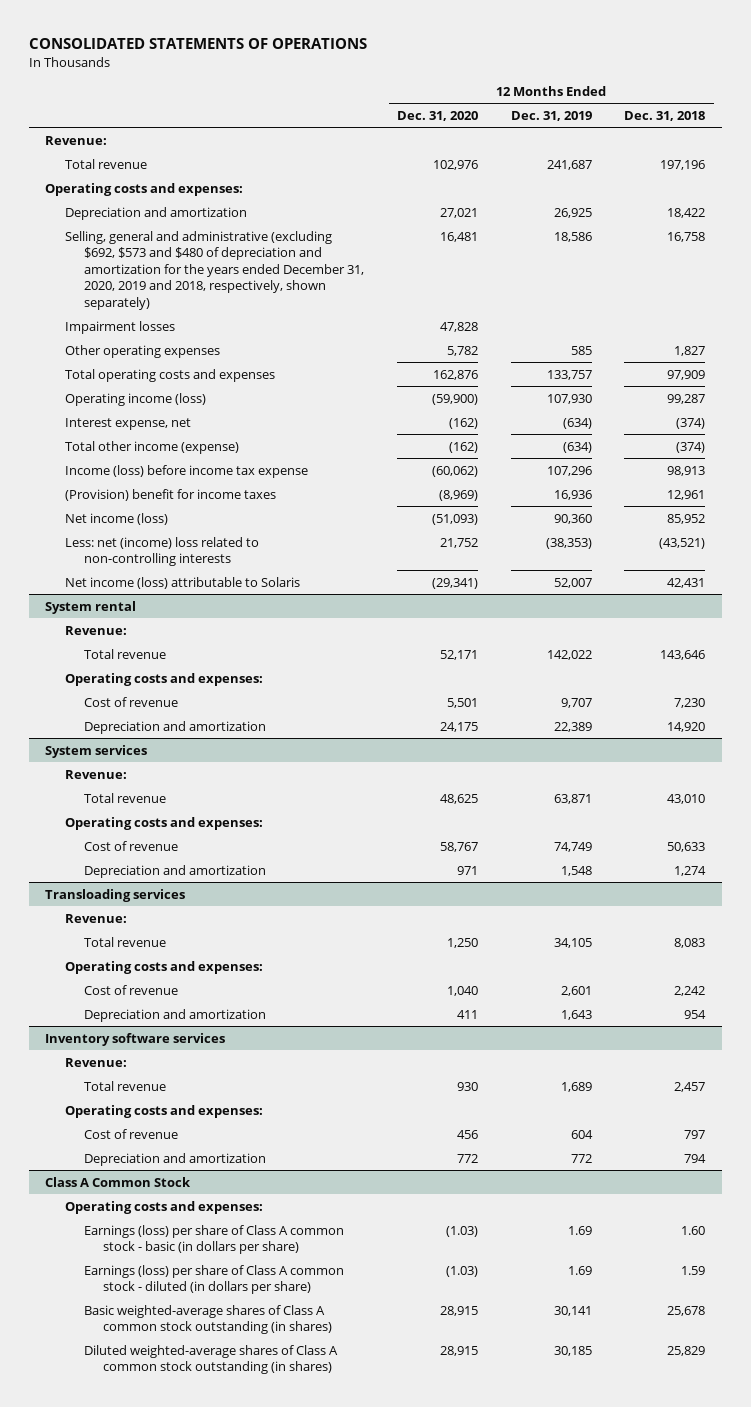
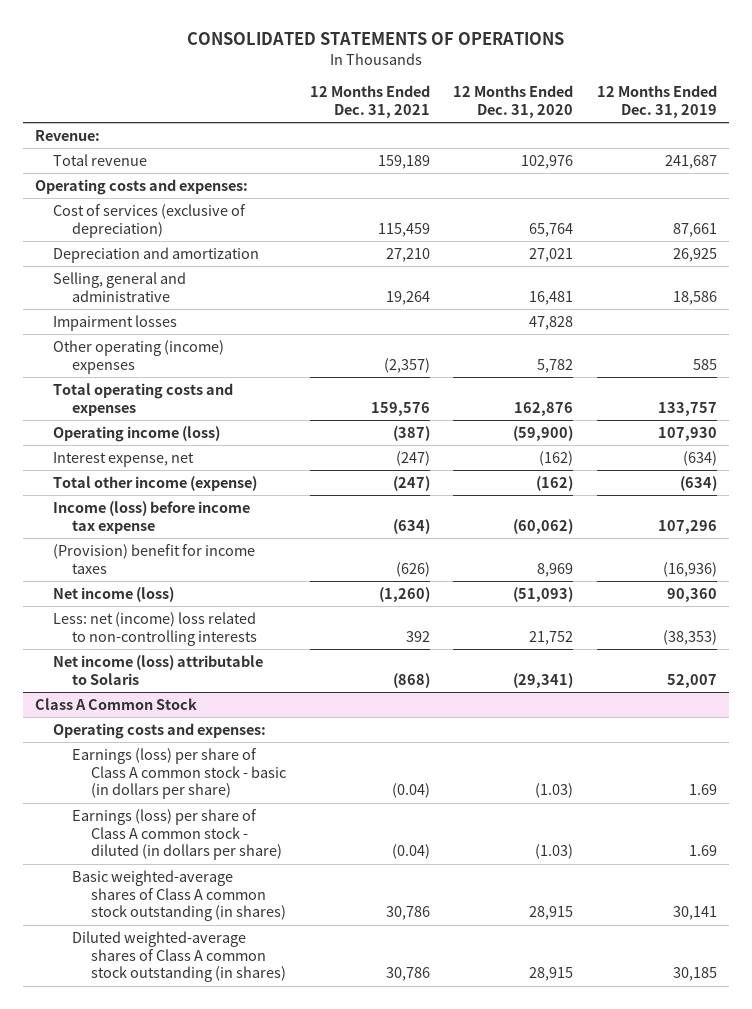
- | 12 Months Ended Dec. 31, 2020 | 12 Months Ended Dec. 31, 2019 | 12 Months Ended Dec. 31, 2018
+ | 12 Months Ended Dec. 31, 2021 | 12 Months Ended Dec. 31, 2020 | 12 Months Ended Dec. 31, 2019
+ Cost of services (exclusive of depreciation) | 115,459 | 65,764 | 87,661
- Selling, general and administrative (excluding $692, $573 and $480 of depreciation and amortization for the years ended December 31, 2020, 2019 and 2018, respectively, shown separately) | 16,481 | 18,586 | 16,758
+ Selling, general and administrative | 19,264 | 16,481 | 18,586
- Other operating expenses | 5,782 | 585 | 1,827
+ Other operating (income) expenses | (2,357) | 5,782 | 585
- (Provision) benefit for income taxes | (8,969) | 16,936 | 12,961
+ (Provision) benefit for income taxes | (626) | 8,969 | (16,936)
- System rental
- Revenue:
- Total revenue | 52,171 | 142,022 | 143,646
- Operating costs and expenses:
- Cost of revenue | 5,501 | 9,707 | 7,230
- Depreciation and amortization | 24,175 | 22,389 | 14,920
- System services
- Revenue:
- Total revenue | 48,625 | 63,871 | 43,010
- Operating costs and expenses:
- Cost of revenue | 58,767 | 74,749 | 50,633
- Depreciation and amortization | 971 | 1,548 | 1,274
- Transloading services
- Revenue:
- Total revenue | 1,250 | 34,105 | 8,083
- Operating costs and expenses:
- Cost of revenue | 1,040 | 2,601 | 2,242
- Depreciation and amortization | 411 | 1,643 | 954
- Inventory software services
- Revenue:
- Total revenue | 930 | 1,689 | 2,457
- Operating costs and expenses:
- Cost of revenue | 456 | 604 | 797
- Depreciation and amortization | 772 | 772 | 794

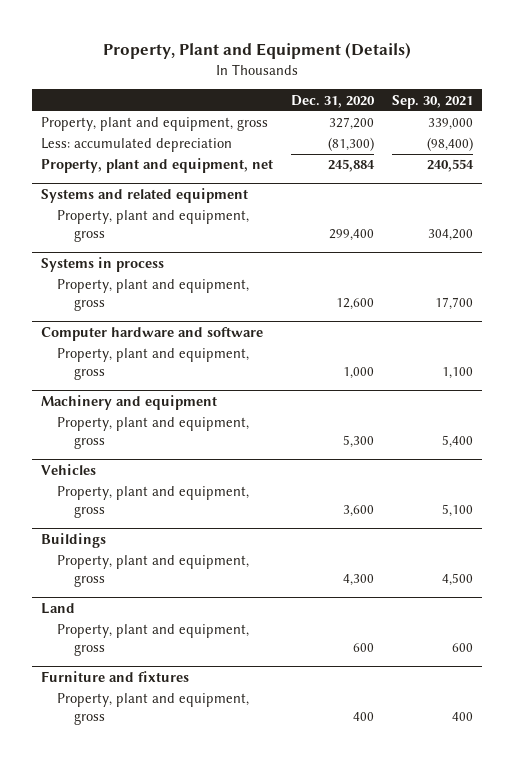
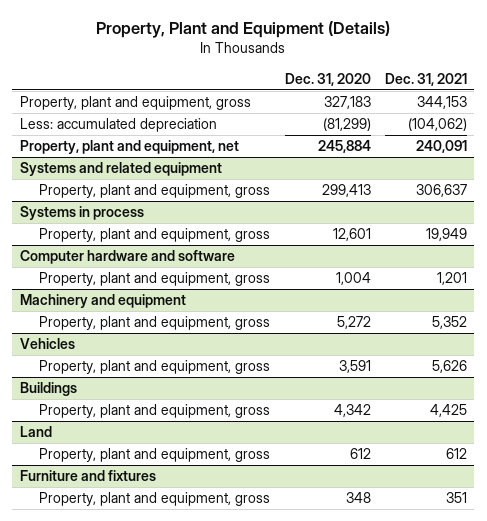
- | Dec. 31, 2020 | Sep. 30, 2021
+ | Dec. 31, 2020 | Dec. 31, 2021
- Property, plant and equipment, gross | 327,200 | 339,000
- Less: accumulated depreciation | (81,300) | (98,400)
+ Property, plant and equipment, gross | 327,183 | 344,153
+ Less: accumulated depreciation | (81,299) | (104,062)
@ Systems and related equipment
- Property, plant and equipment, gross | 299,400 | 304,200
+ Property, plant and equipment, gross | 299,413 | 306,637
@ Systems in process
- Property, plant and equipment, gross | 12,600 | 17,700
+ Property, plant and equipment, gross | 12,601 | 19,949
@ Computer hardware and software
- Property, plant and equipment, gross | 1,000 | 1,100
+ Property, plant and equipment, gross | 1,004 | 1,201
@ Machinery and equipment
- Property, plant and equipment, gross | 5,300 | 5,400
+ Property, plant and equipment, gross | 5,272 | 5,352
@ Vehicles
- Property, plant and equipment, gross | 3,600 | 5,100
+ Property, plant and equipment, gross | 3,591 | 5,626
@ Buildings
- Property, plant and equipment, gross | 4,300 | 4,500
+ Property, plant and equipment, gross | 4,342 | 4,425
@ Land
- Property, plant and equipment, gross | 600 | 600
+ Property, plant and equipment, gross | 612 | 612
@ Furniture and fixtures
- Property, plant and equipment, gross | 400 | 400
+ Property, plant and equipment, gross | 348 | 351

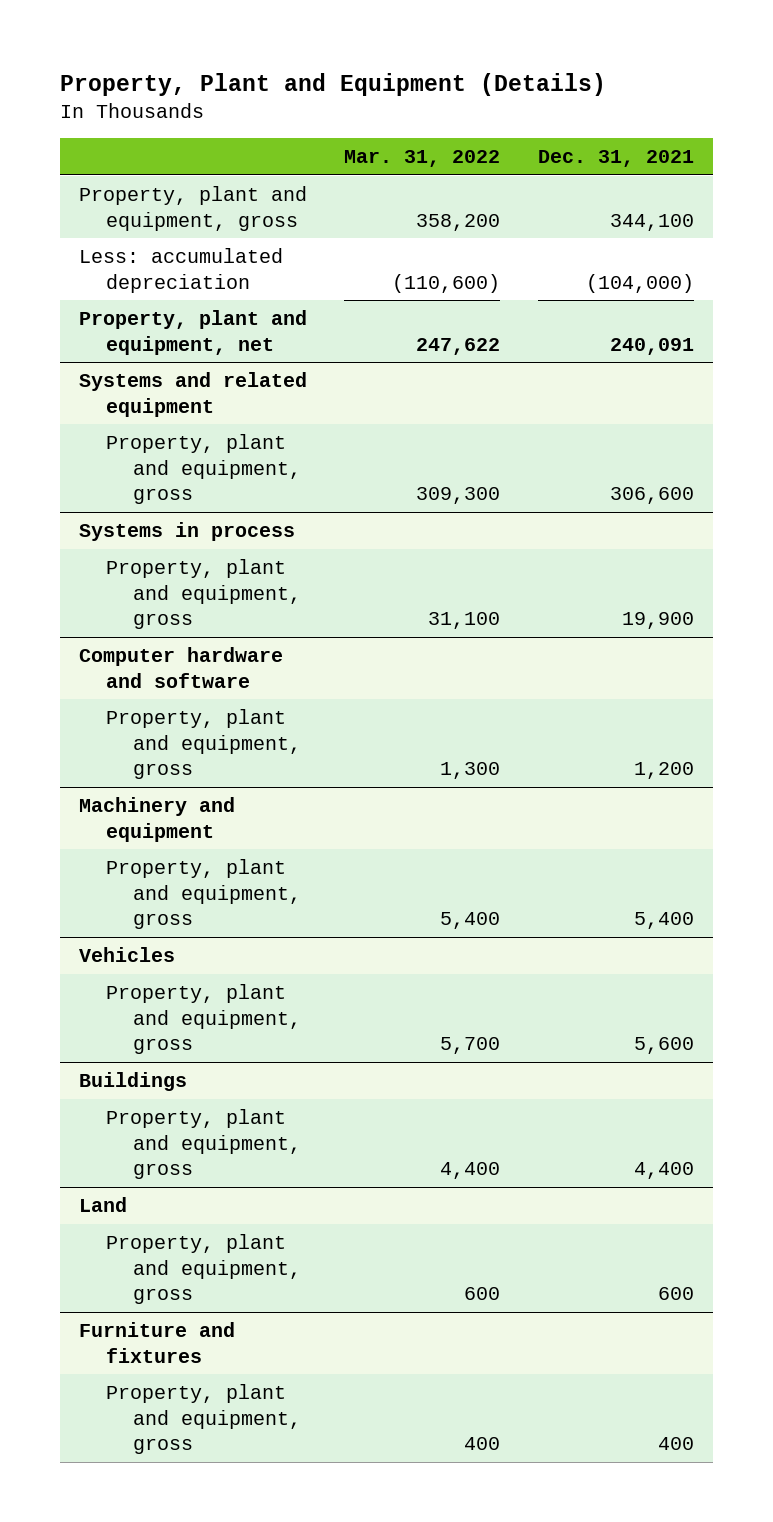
- | Dec. 31, 2020 | Dec. 31, 2021
+ | Mar. 31, 2022 | Dec. 31, 2021
- Property, plant and equipment, gross | 327,183 | 344,153
- Less: accumulated depreciation | (81,299) | (104,062)
+ Property, plant and equipment, gross | 358,200 | 344,100
+ Less: accumulated depreciation | (110,600) | (104,000)
@ Systems and related equipment
- Property, plant and equipment, gross | 299,413 | 306,637
+ Property, plant and equipment, gross | 309,300 | 306,600
@ Systems in process
- Property, plant and equipment, gross | 12,601 | 19,949
+ Property, plant and equipment, gross | 31,100 | 19,900
@ Computer hardware and software
- Property, plant and equipment, gross | 1,004 | 1,201
+ Property, plant and equipment, gross | 1,300 | 1,200
@ Machinery and equipment
- Property, plant and equipment, gross | 5,272 | 5,352
+ Property, plant and equipment, gross | 5,400 | 5,400
@ Vehicles
- Property, plant and equipment, gross | 3,591 | 5,626
+ Property, plant and equipment, gross | 5,700 | 5,600
@ Buildings
- Property, plant and equipment, gross | 4,342 | 4,425
+ Property, plant and equipment, gross | 4,400 | 4,400
@ Land
- Property, plant and equipment, gross | 612 | 612
+ Property, plant and equipment, gross | 600 | 600
@ Furniture and fixtures
- Property, plant and equipment, gross | 348 | 351
+ Property, plant and equipment, gross | 400 | 400

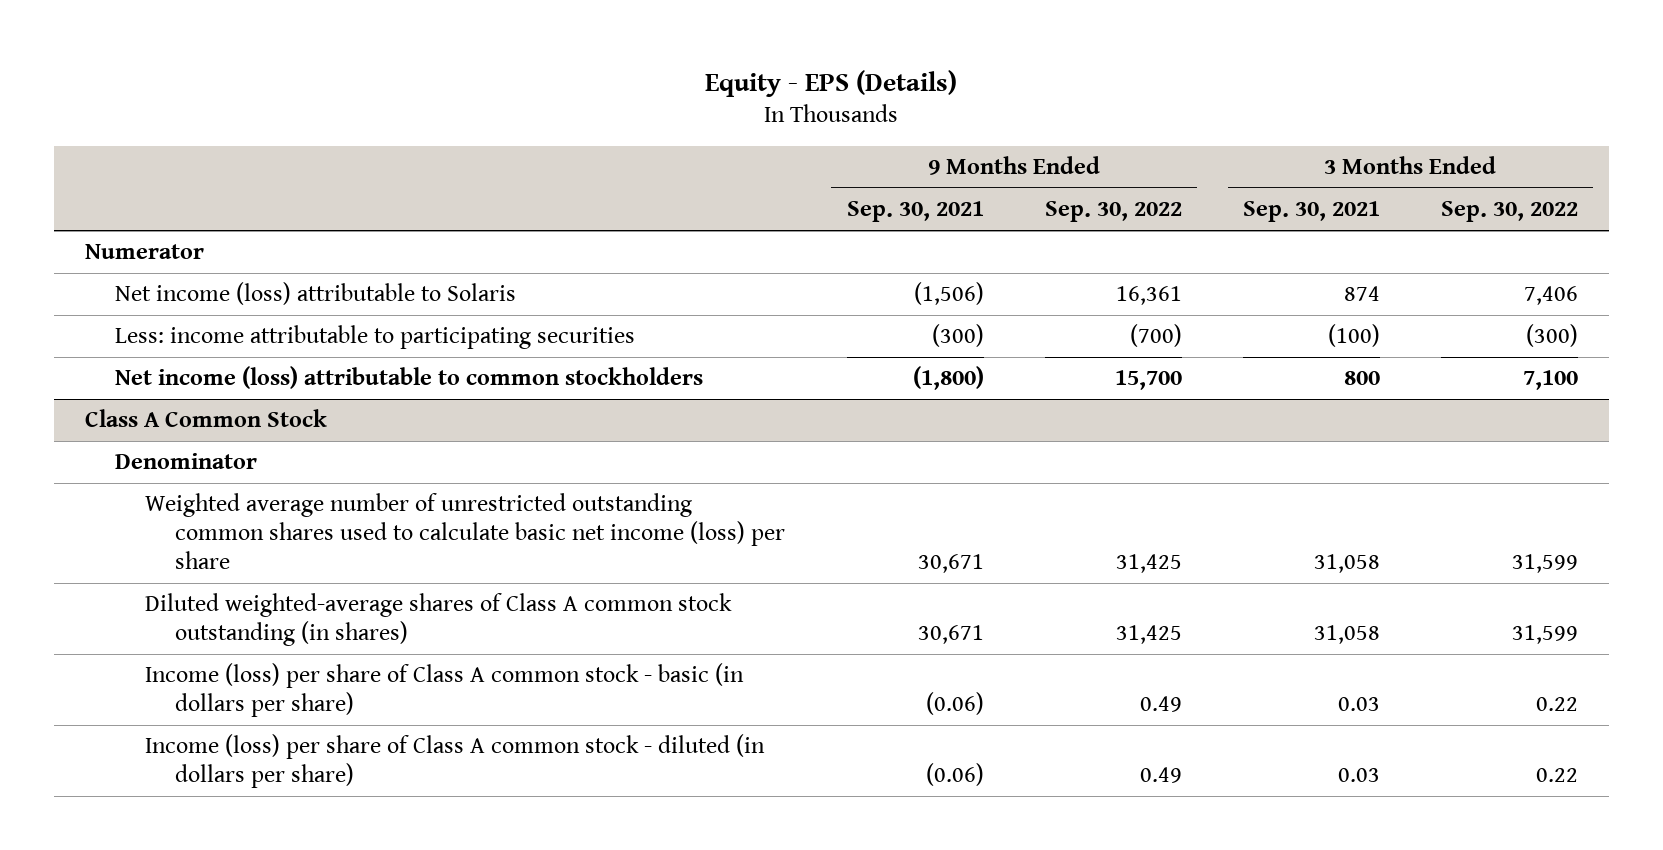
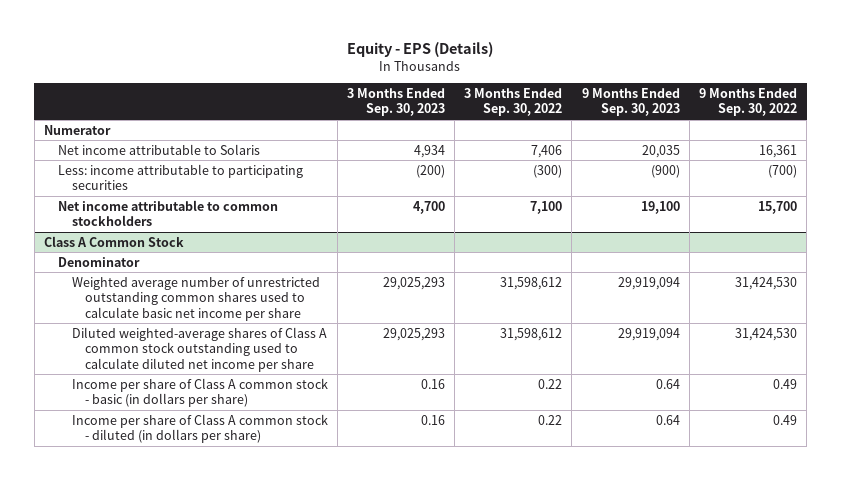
- | 9 Months Ended Sep. 30, 2021 | 9 Months Ended Sep. 30, 2022 | 3 Months Ended Sep. 30, 2021 | 3 Months Ended Sep. 30, 2022
+ | 3 Months Ended Sep. 30, 2023 | 3 Months Ended Sep. 30, 2022 | 9 Months Ended Sep. 30, 2023 | 9 Months Ended Sep. 30, 2022
- Net income (loss) attributable to Solaris | (1,506) | 16,361 | 874 | 7,406
+ Net income attributable to Solaris | 4,934 | 7,406 | 20,035 | 16,361
- Net income (loss) attributable to common stockholders | (1,800) | 15,700 | 800 | 7,100
+ Net income attributable to common stockholders | 4,700 | 7,100 | 19,100 | 15,700
@ Class A Common Stock
- Weighted average number of unrestricted outstanding common shares used to calculate basic net income (loss) per share | 30,671 | 31,425 | 31,058 | 31,599
- Diluted weighted-average shares of Class A common stock outstanding (in shares) | 30,671 | 31,425 | 31,058 | 31,599
- Income (loss) per share of Class A common stock - basic (in dollars per share) | (0.06) | 0.49 | 0.03 | 0.22
- Income (loss) per share of Class A common stock - diluted (in dollars per share) | (0.06) | 0.49 | 0.03 | 0.22
+ Weighted average number of unrestricted outstanding common shares used to calculate basic net income per share | 29,025,293 | 31,598,612 | 29,919,094 | 31,424,530
+ Diluted weighted-average shares of Class A common stock outstanding used to calculate diluted net income per share | 29,025,293 | 31,598,612 | 29,919,094 | 31,424,530
+ Income per share of Class A common stock - basic (in dollars per share) | 0.16 | 0.22 | 0.64 | 0.49
+ Income per share of Class A common stock - diluted (in dollars per share) | 0.16 | 0.22 | 0.64 | 0.49

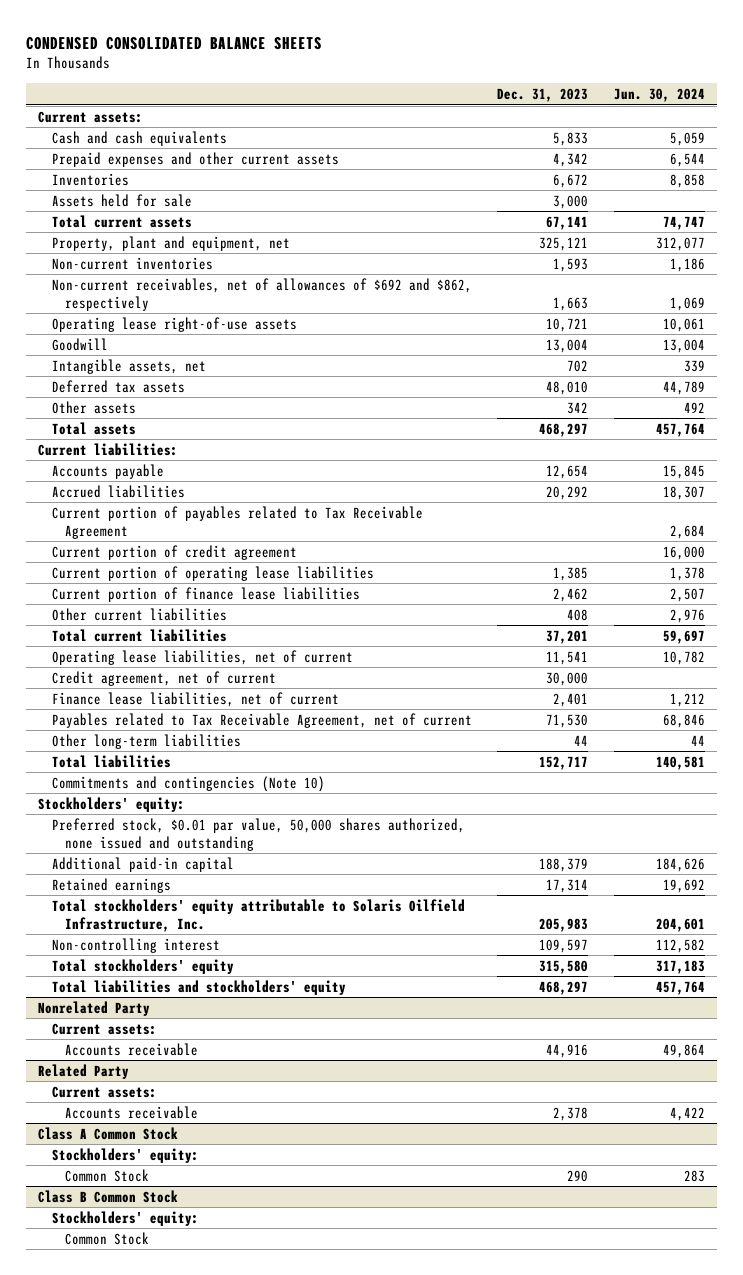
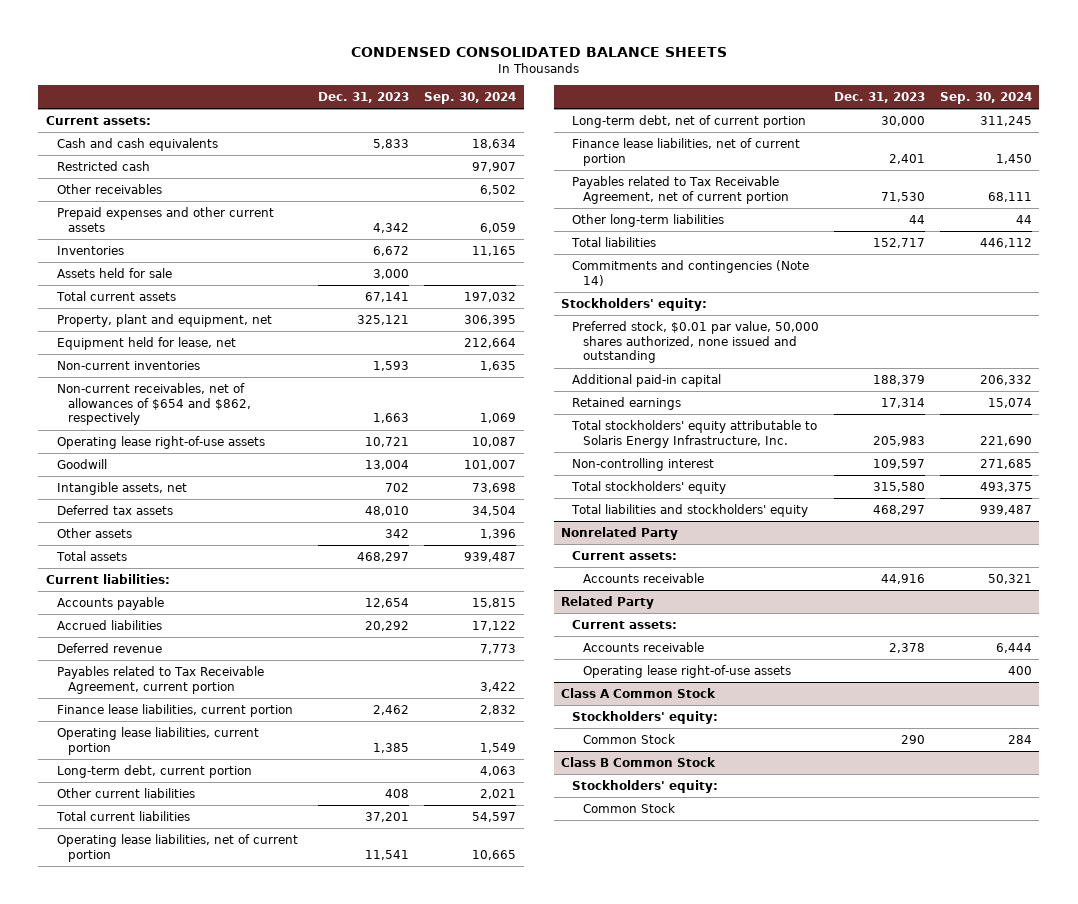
- | Dec. 31, 2023 | Jun. 30, 2024
+ | Dec. 31, 2023 | Sep. 30, 2024
+ Restricted cash | | 97,907
+ Other receivables | | 6,502
+ Equipment held for lease, net | | 212,664
- Non-current receivables, net of allowances of $692 and $862, respectively | 1,663 | 1,069
+ Non-current receivables, net of allowances of $654 and $862, respectively | 1,663 | 1,069
- Current portion of payables related to Tax Receivable Agreement | | 2,684
- Current portion of credit agreement | | 16,000
- Current portion of operating lease liabilities | 1,385 | 1,378
- Current portion of finance lease liabilities | 2,462 | 2,507
+ Deferred revenue | | 7,773
+ Payables related to Tax Receivable Agreement, current portion | | 3,422
+ Finance lease liabilities, current portion | 2,462 | 2,832
+ Operating lease liabilities, current portion | 1,385 | 1,549
+ Long-term debt, current portion | | 4,063
- Operating lease liabilities, net of current | 11,541 | 10,782
- Credit agreement, net of current | 30,000 |
- Finance lease liabilities, net of current | 2,401 | 1,212
- Payables related to Tax Receivable Agreement, net of current | 71,530 | 68,846
+ Operating lease liabilities, net of current portion | 11,541 | 10,665
+ Long-term debt, net of current portion | 30,000 | 311,245
+ Finance lease liabilities, net of current portion | 2,401 | 1,450
+ Payables related to Tax Receivable Agreement, net of current portion | 71,530 | 68,111
- Commitments and contingencies (Note 10)
+ Commitments and contingencies (Note 14)
- Total stockholders' equity attributable to Solaris Oilfield Infrastructure, Inc. | 205,983 | 204,601
+ Total stockholders' equity attributable to Solaris Energy Infrastructure, Inc. | 205,983 | 221,690
@ Related Party
+ Operating lease right-of-use assets | | 400

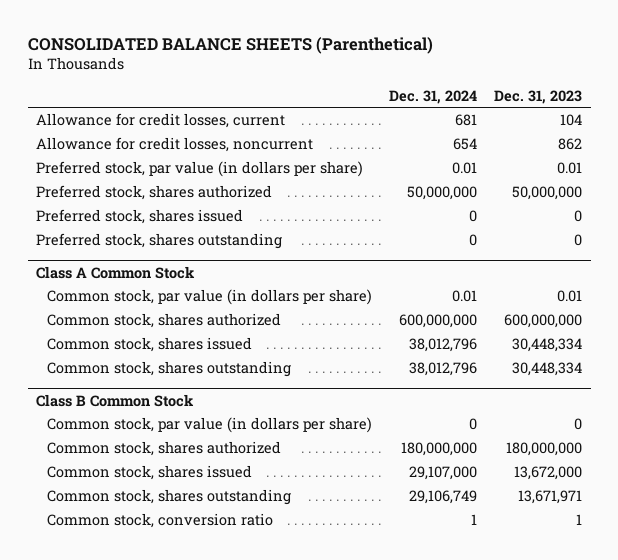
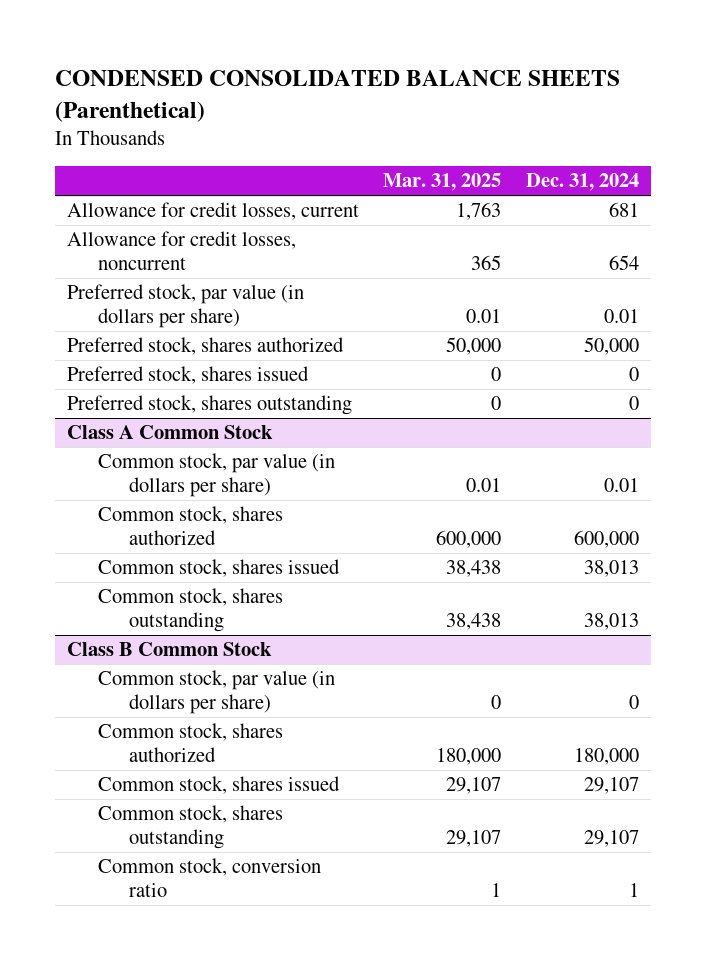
- CONSOLIDATED BALANCE SHEETS (Parenthetical)
+ CONDENSED CONSOLIDATED BALANCE SHEETS (Parenthetical)
- | Dec. 31, 2024 | Dec. 31, 2023
+ | Mar. 31, 2025 | Dec. 31, 2024
- Preferred stock, shares authorized | 50,000,000 | 50,000,000
+ Preferred stock, shares authorized | 50,000 | 50,000
@ Class A Common Stock
- Common stock, shares authorized | 600,000,000 | 600,000,000
- Common stock, shares issued | 38,012,796 | 30,448,334
- Common stock, shares outstanding | 38,012,796 | 30,448,334
+ Common stock, shares authorized | 600,000 | 600,000
+ Common stock, shares issued | 38,438 | 38,013
+ Common stock, shares outstanding | 38,438 | 38,013
@ Class B Common Stock
- Common stock, shares authorized | 180,000,000 | 180,000,000
- Common stock, shares issued | 29,107,000 | 13,672,000
- Common stock, shares outstanding | 29,106,749 | 13,671,971
+ Common stock, shares authorized | 180,000 | 180,000
+ Common stock, shares issued | 29,107 | 29,107
+ Common stock, shares outstanding | 29,107 | 29,107

